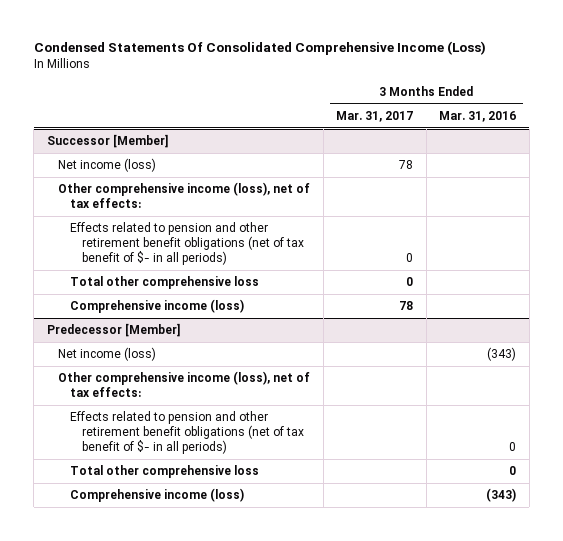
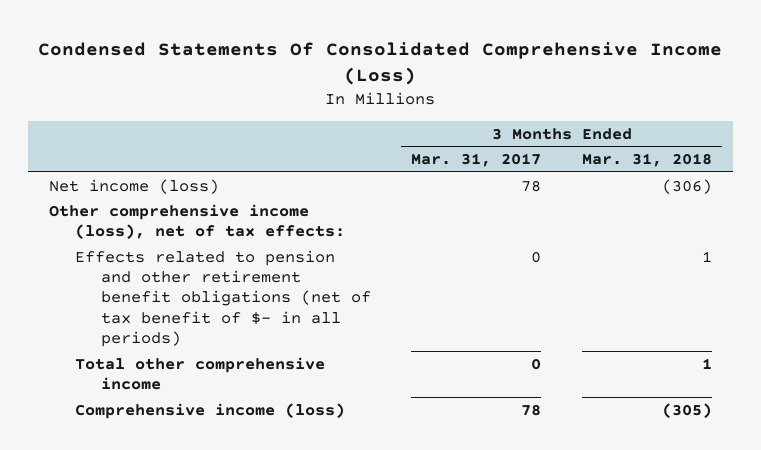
- | 3 Months Ended Mar. 31, 2017 | 3 Months Ended Mar. 31, 2016
+ | 3 Months Ended Mar. 31, 2017 | 3 Months Ended Mar. 31, 2018
- Successor [Member]
- Total other comprehensive loss | 0 |
+ Total other comprehensive income | 0 | 1
- Predecessor [Member]
- Net income (loss) | | (343)
- Other comprehensive income (loss), net of tax effects:
- Effects related to pension and other retirement benefit obligations (net of tax benefit of $- in all periods) | | 0
- Total other comprehensive loss | | 0
- Comprehensive income (loss) | | (343)

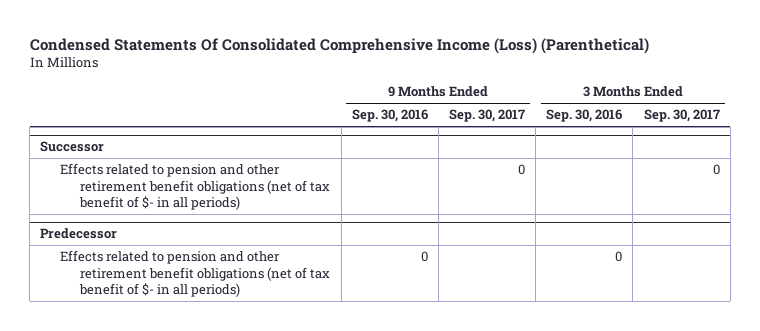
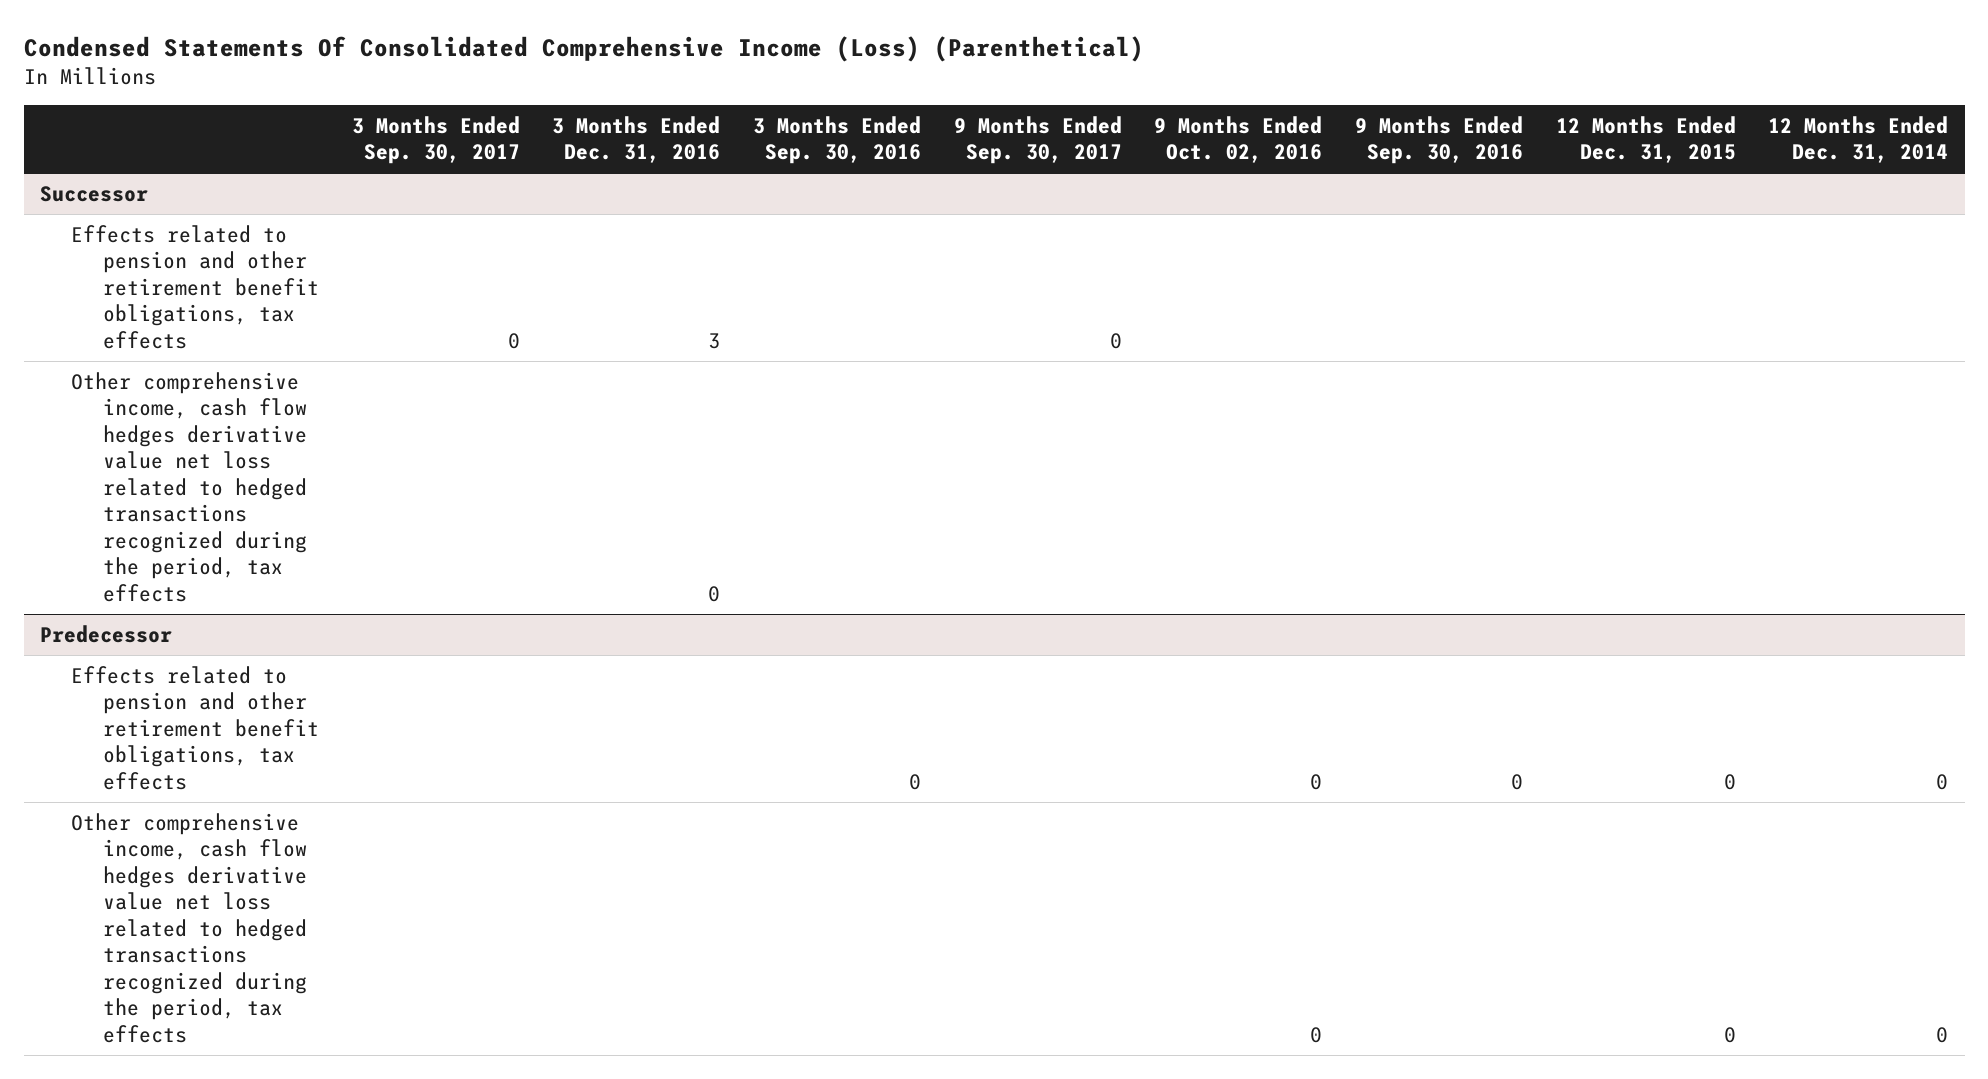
- | 9 Months Ended Sep. 30, 2016 | 9 Months Ended Sep. 30, 2017 | 3 Months Ended Sep. 30, 2016 | 3 Months Ended Sep. 30, 2017
+ | 3 Months Ended Sep. 30, 2017 | 3 Months Ended Dec. 31, 2016 | 3 Months Ended Sep. 30, 2016 | 9 Months Ended Sep. 30, 2017 | 9 Months Ended Oct. 02, 2016 | 9 Months Ended Sep. 30, 2016 | 12 Months Ended Dec. 31, 2015 | 12 Months Ended Dec. 31, 2014
@ Successor
- Effects related to pension and other retirement benefit obligations (net of tax benefit of $- in all periods) | | 0 | | 0
+ Effects related to pension and other retirement benefit obligations, tax effects | 0 | 3 | | 0 | | | |
+ Other comprehensive income, cash flow hedges derivative value net loss related to hedged transactions recognized during the period, tax effects | | 0 | | | | | |
@ Predecessor
- Effects related to pension and other retirement benefit obligations (net of tax benefit of $- in all periods) | 0 | | 0 |
+ Effects related to pension and other retirement benefit obligations, tax effects | | | 0 | | 0 | 0 | 0 | 0
+ Other comprehensive income, cash flow hedges derivative value net loss related to hedged transactions recognized during the period, tax effects | | | | | 0 | | 0 | 0

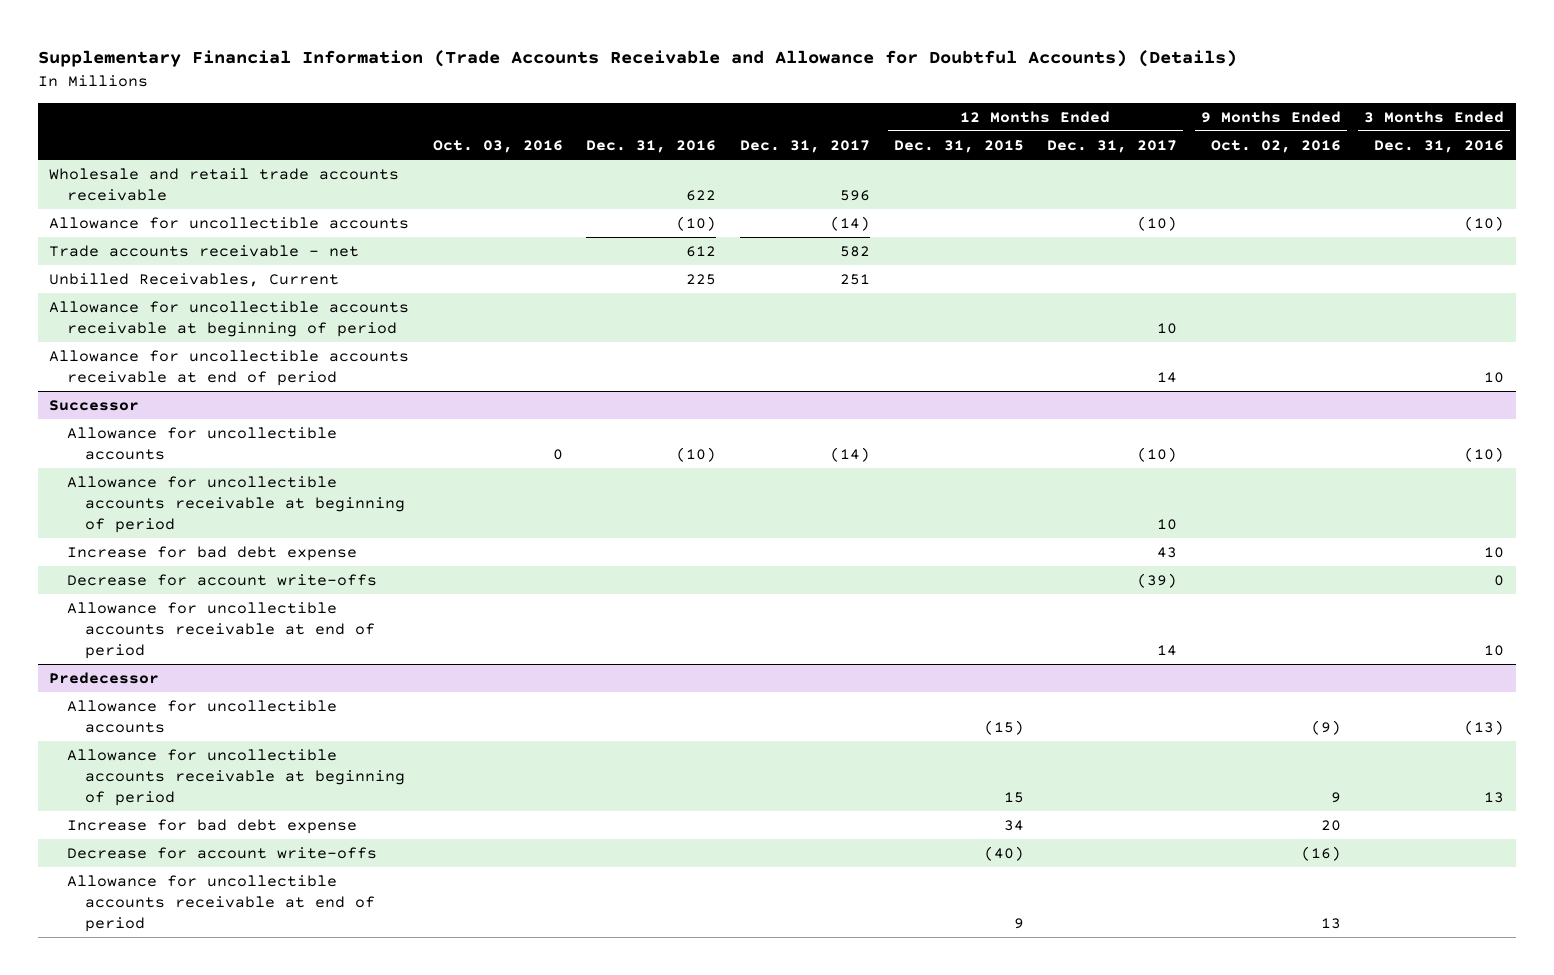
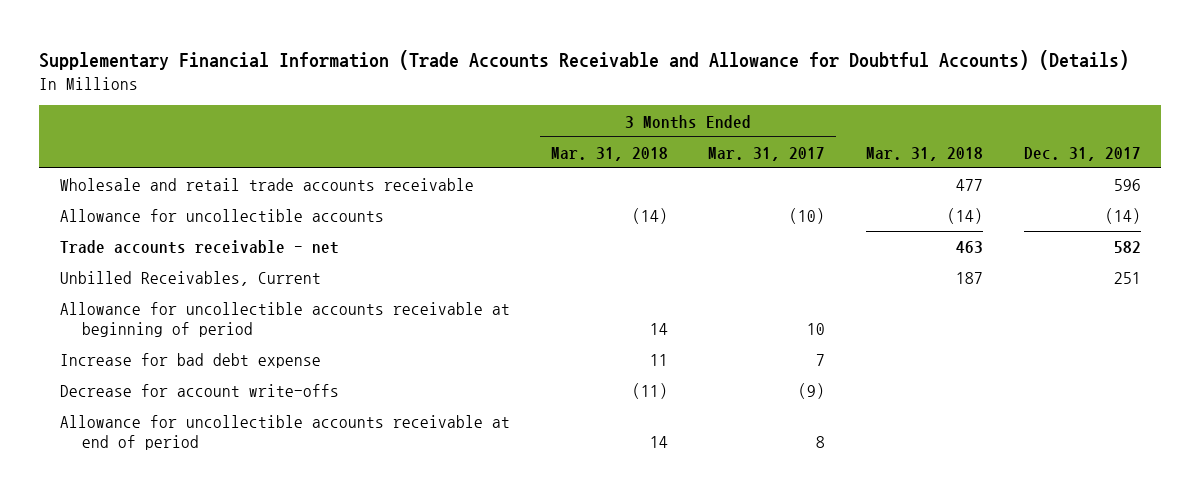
- | Oct. 03, 2016 | Dec. 31, 2016 | Dec. 31, 2017 | 12 Months Ended Dec. 31, 2015 | 12 Months Ended Dec. 31, 2017 | 9 Months Ended Oct. 02, 2016 | 3 Months Ended Dec. 31, 2016
+ | 3 Months Ended Mar. 31, 2018 | 3 Months Ended Mar. 31, 2017 | Mar. 31, 2018 | Dec. 31, 2017
+ Increase for bad debt expense | 11 | 7 | |
+ Decrease for account write-offs | (11) | (9) | |
- Successor
- Allowance for uncollectible accounts | 0 | (10) | (14) | | (10) | | (10)
- Allowance for uncollectible accounts receivable at beginning of period | | | | | 10 | |
- Increase for bad debt expense | | | | | 43 | | 10
- Decrease for account write-offs | | | | | (39) | | 0
- Allowance for uncollectible accounts receivable at end of period | | | | | 14 | | 10
- Predecessor
- Allowance for uncollectible accounts | | | | (15) | | (9) | (13)
- Allowance for uncollectible accounts receivable at beginning of period | | | | 15 | | 9 | 13
- Increase for bad debt expense | | | | 34 | | 20 |
- Decrease for account write-offs | | | | (40) | | (16) |
- Allowance for uncollectible accounts receivable at end of period | | | | 9 | | 13 |

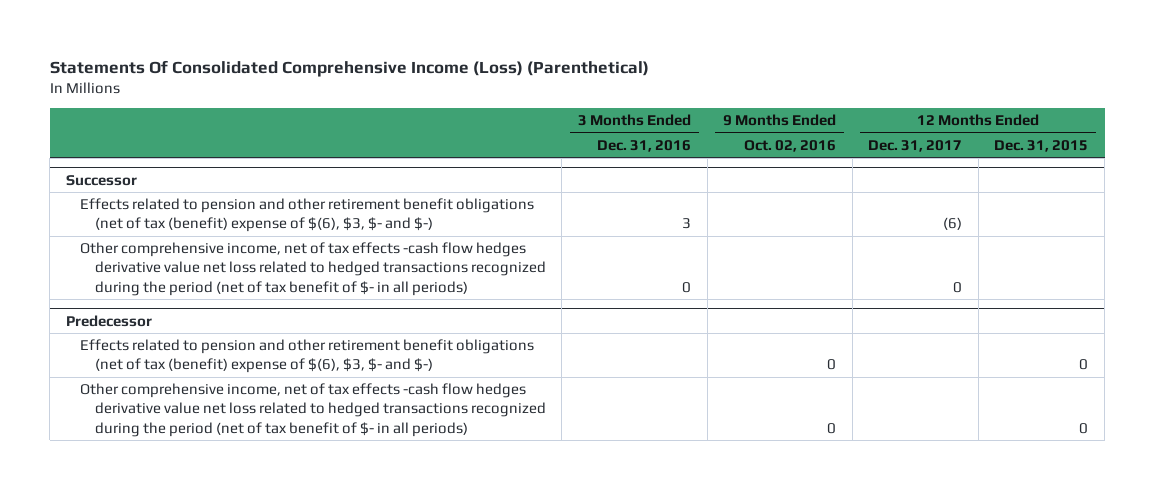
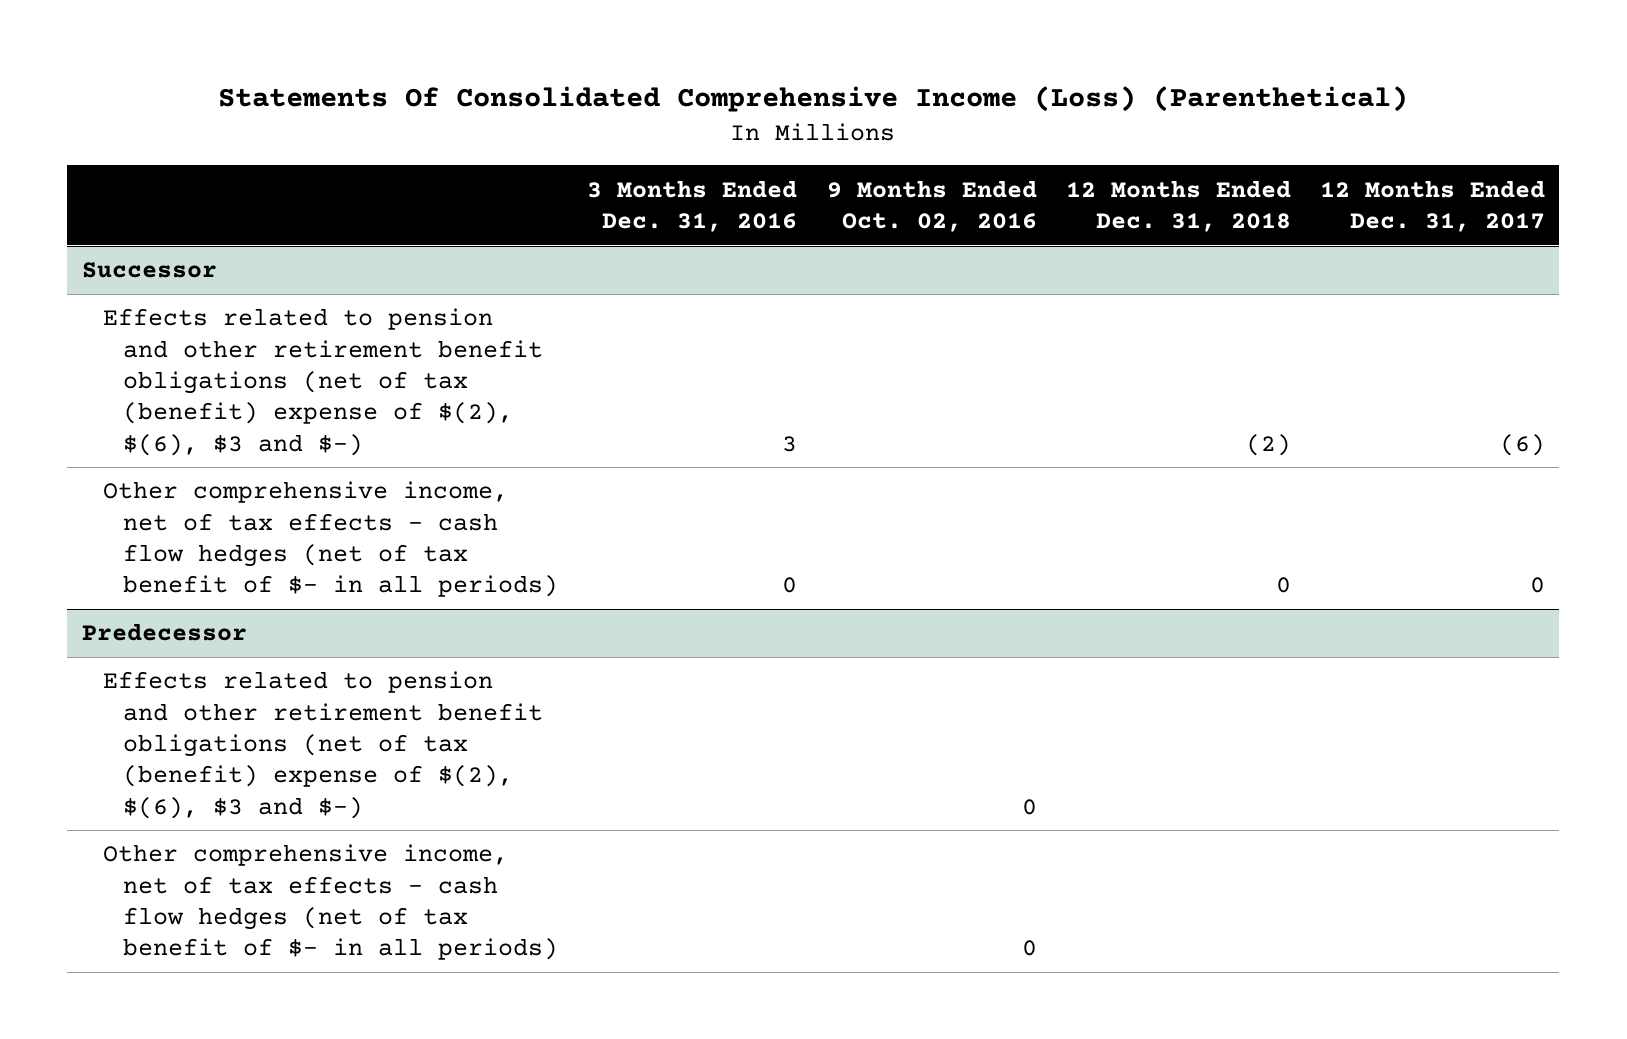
- | 3 Months Ended Dec. 31, 2016 | 9 Months Ended Oct. 02, 2016 | 12 Months Ended Dec. 31, 2017 | 12 Months Ended Dec. 31, 2015
+ | 3 Months Ended Dec. 31, 2016 | 9 Months Ended Oct. 02, 2016 | 12 Months Ended Dec. 31, 2018 | 12 Months Ended Dec. 31, 2017
@ Successor
- Effects related to pension and other retirement benefit obligations (net of tax (benefit) expense of $(6), $3, $- and $-) | 3 | | (6) |
- Other comprehensive income, net of tax effects -cash flow hedges derivative value net loss related to hedged transactions recognized during the period (net of tax benefit of $- in all periods) | 0 | | 0 |
+ Effects related to pension and other retirement benefit obligations (net of tax (benefit) expense of $(2), $(6), $3 and $-) | 3 | | (2) | (6)
+ Other comprehensive income, net of tax effects - cash flow hedges (net of tax benefit of $- in all periods) | 0 | | 0 | 0
@ Predecessor
- Effects related to pension and other retirement benefit obligations (net of tax (benefit) expense of $(6), $3, $- and $-) | | 0 | | 0
- Other comprehensive income, net of tax effects -cash flow hedges derivative value net loss related to hedged transactions recognized during the period (net of tax benefit of $- in all periods) | | 0 | | 0
+ Effects related to pension and other retirement benefit obligations (net of tax (benefit) expense of $(2), $(6), $3 and $-) | | 0 | |
+ Other comprehensive income, net of tax effects - cash flow hedges (net of tax benefit of $- in all periods) | | 0 | |

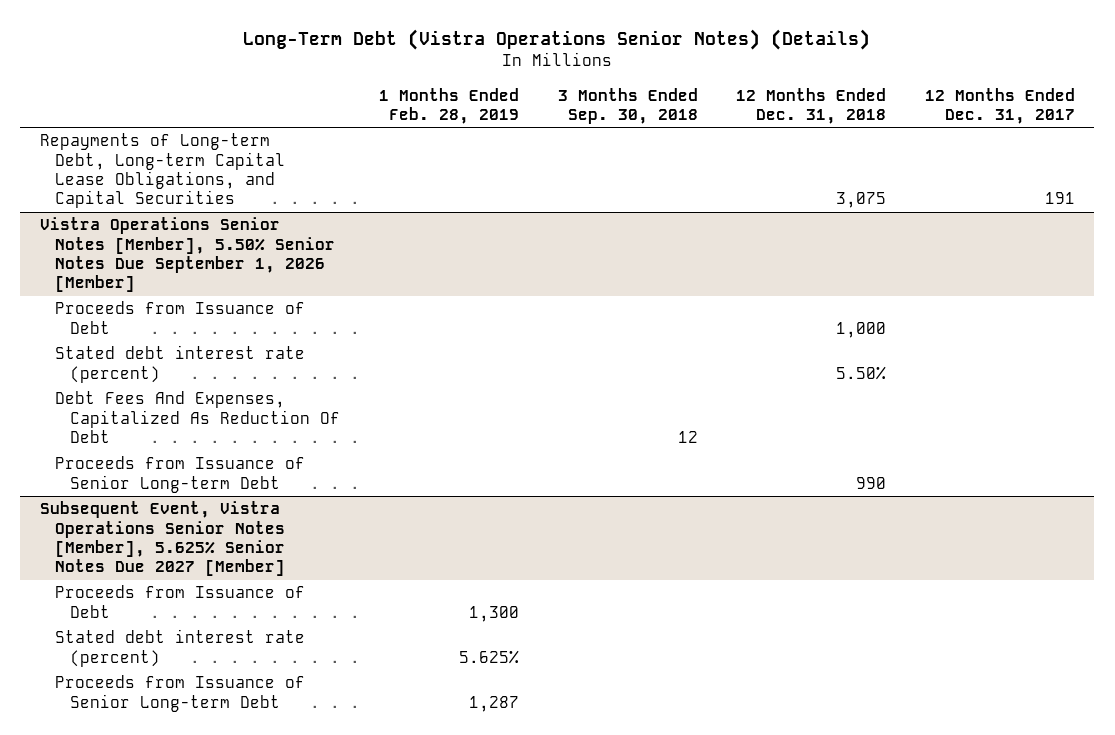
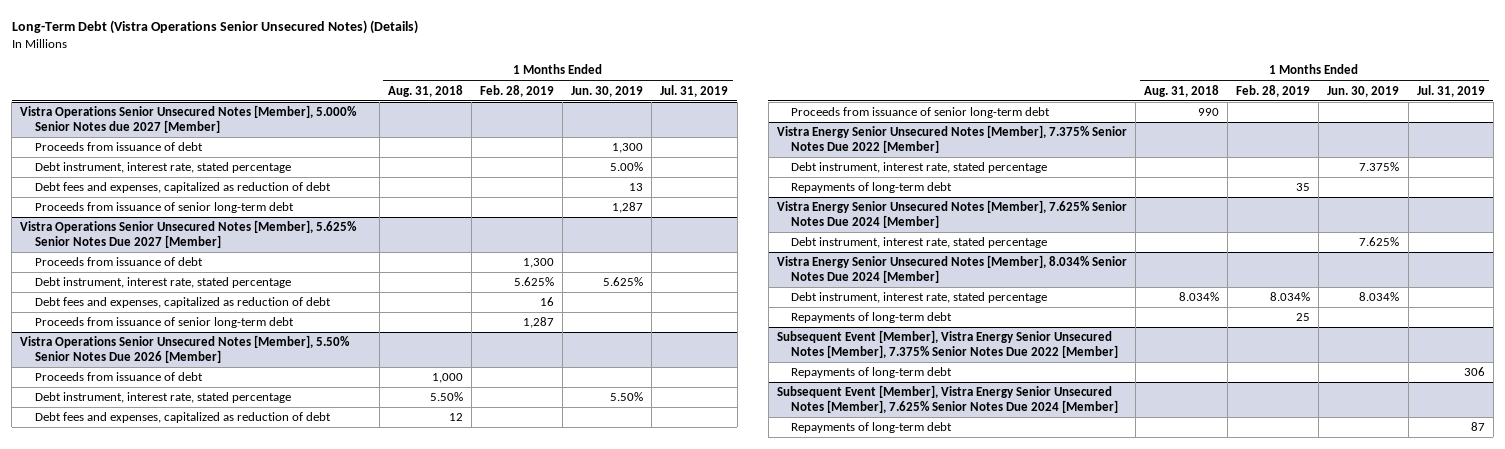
- Long-Term Debt (Vistra Operations Senior Notes) (Details)
+ Long-Term Debt (Vistra Operations Senior Unsecured Notes) (Details)
- | 1 Months Ended Feb. 28, 2019 | 3 Months Ended Sep. 30, 2018 | 12 Months Ended Dec. 31, 2018 | 12 Months Ended Dec. 31, 2017
+ | 1 Months Ended Aug. 31, 2018 | 1 Months Ended Feb. 28, 2019 | 1 Months Ended Jun. 30, 2019 | 1 Months Ended Jul. 31, 2019
- Repayments of Long-term Debt, Long-term Capital Lease Obligations, and Capital Securities | | | 3,075 | 191
- Vistra Operations Senior Notes [Member], 5.50% Senior Notes Due September 1, 2026 [Member]
- Proceeds from Issuance of Debt | | | 1,000 |
- Stated debt interest rate (percent) | | | 5.50% |
- Debt Fees And Expenses, Capitalized As Reduction Of Debt | | 12 | |
- Proceeds from Issuance of Senior Long-term Debt | | | 990 |
- Subsequent Event, Vistra Operations Senior Notes [Member], 5.625% Senior Notes Due 2027 [Member]
- Proceeds from Issuance of Debt | 1,300 | | |
- Stated debt interest rate (percent) | 5.625% | | |
- Proceeds from Issuance of Senior Long-term Debt | 1,287 | | |
+ Vistra Operations Senior Unsecured Notes [Member], 5.000% Senior Notes due 2027 [Member]
+ Proceeds from issuance of debt | | | 1,300 |
+ Debt instrument, interest rate, stated percentage | | | 5.00% |
+ Debt fees and expenses, capitalized as reduction of debt | | | 13 |
+ Proceeds from issuance of senior long-term debt | | | 1,287 |
+ Vistra Operations Senior Unsecured Notes [Member], 5.625% Senior Notes Due 2027 [Member]
+ Proceeds from issuance of debt | | 1,300 | |
+ Debt instrument, interest rate, stated percentage | | 5.625% | 5.625% |
+ Debt fees and expenses, capitalized as reduction of debt | | 16 | |
+ Proceeds from issuance of senior long-term debt | | 1,287 | |
+ Vistra Operations Senior Unsecured Notes [Member], 5.50% Senior Notes Due 2026 [Member]
+ Proceeds from issuance of debt | 1,000 | | |
+ Debt instrument, interest rate, stated percentage | 5.50% | | 5.50% |
+ Debt fees and expenses, capitalized as reduction of debt | 12 | | |
+ Proceeds from issuance of senior long-term debt | 990 | | |
+ Vistra Energy Senior Unsecured Notes [Member], 7.375% Senior Notes Due 2022 [Member]
+ Debt instrument, interest rate, stated percentage | | | 7.375% |
+ Repayments of long-term debt | | 35 | |
+ Vistra Energy Senior Unsecured Notes [Member], 7.625% Senior Notes Due 2024 [Member]
+ Debt instrument, interest rate, stated percentage | | | 7.625% |
+ Vistra Energy Senior Unsecured Notes [Member], 8.034% Senior Notes Due 2024 [Member]
+ Debt instrument, interest rate, stated percentage | 8.034% | 8.034% | 8.034% |
+ Repayments of long-term debt | | 25 | |
+ Subsequent Event [Member], Vistra Energy Senior Unsecured Notes [Member], 7.375% Senior Notes Due 2022 [Member]
+ Repayments of long-term debt | | | | 306
+ Subsequent Event [Member], Vistra Energy Senior Unsecured Notes [Member], 7.625% Senior Notes Due 2024 [Member]
+ Repayments of long-term debt | | | | 87

